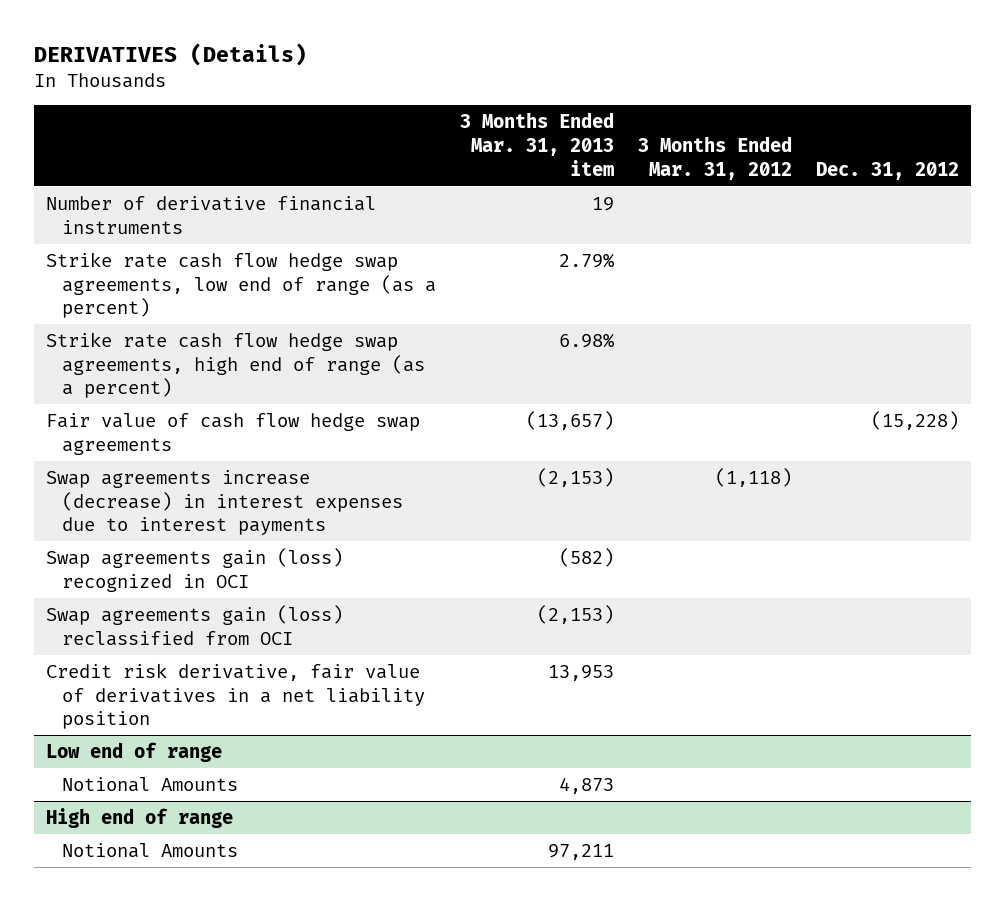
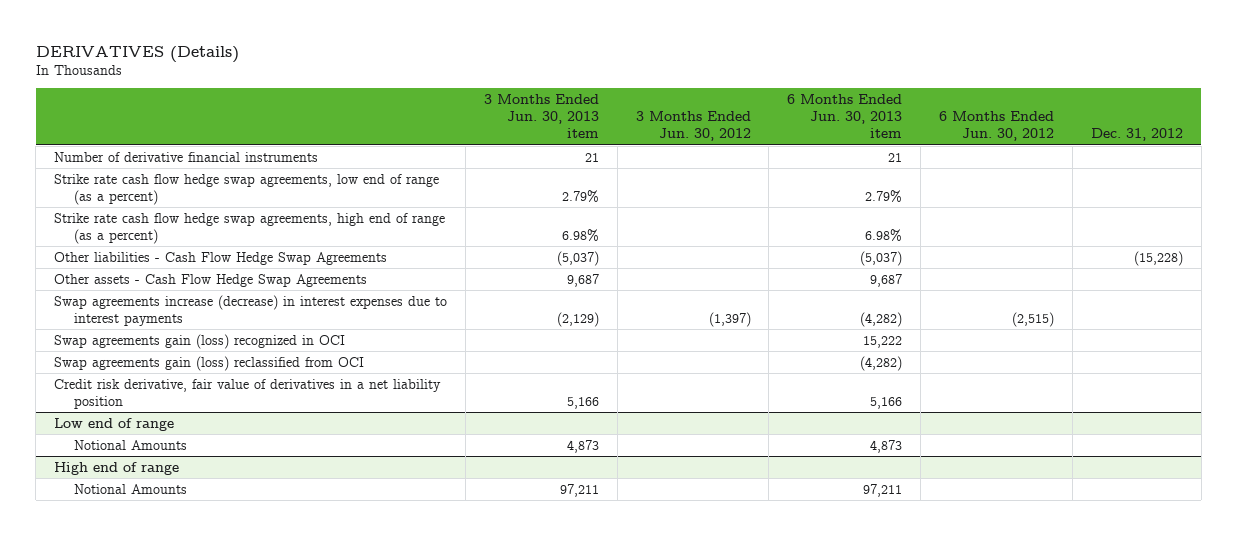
- | 3 Months Ended Mar. 31, 2013 item | 3 Months Ended Mar. 31, 2012 | Dec. 31, 2012
+ | 3 Months Ended Jun. 30, 2013 item | 3 Months Ended Jun. 30, 2012 | 6 Months Ended Jun. 30, 2013 item | 6 Months Ended Jun. 30, 2012 | Dec. 31, 2012
- Fair value of cash flow hedge swap agreements | (13,657) | | (15,228)
+ Other liabilities - Cash Flow Hedge Swap Agreements | (5,037) | | (5,037) | | (15,228)
+ Other assets - Cash Flow Hedge Swap Agreements | 9,687 | | 9,687 | |

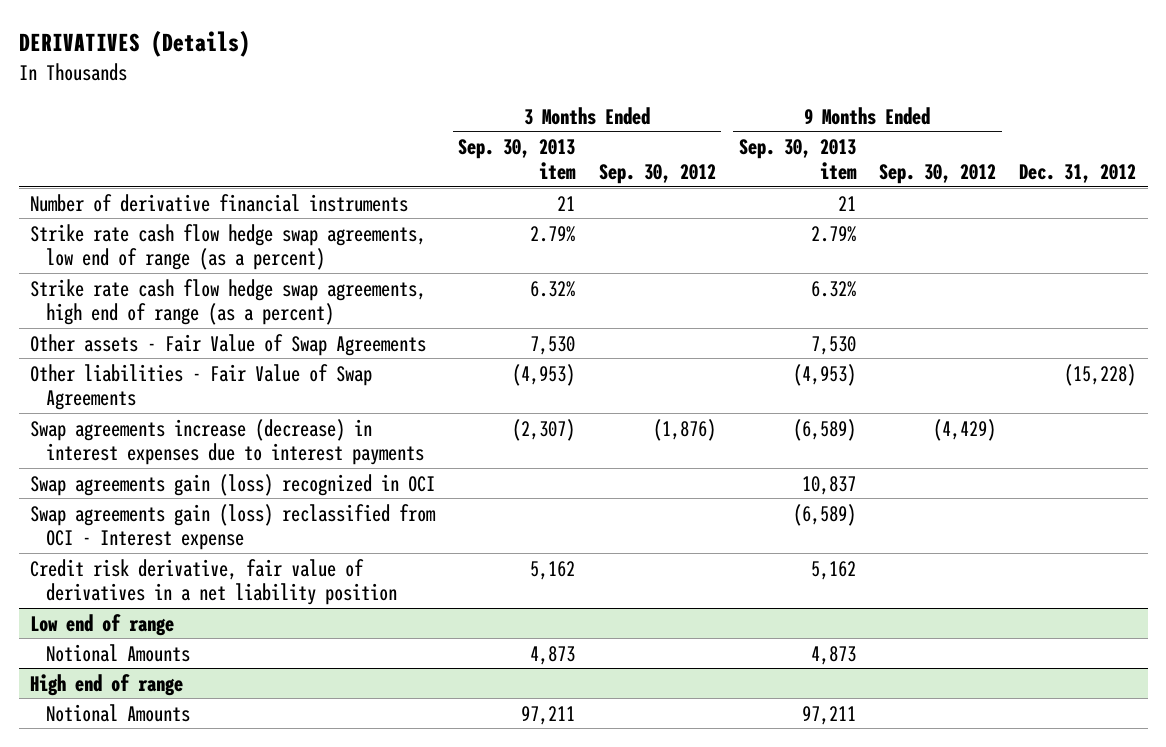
- | 3 Months Ended Jun. 30, 2013 item | 3 Months Ended Jun. 30, 2012 | 6 Months Ended Jun. 30, 2013 item | 6 Months Ended Jun. 30, 2012 | Dec. 31, 2012
+ | 3 Months Ended Sep. 30, 2013 item | 3 Months Ended Sep. 30, 2012 | 9 Months Ended Sep. 30, 2013 item | 9 Months Ended Sep. 30, 2012 | Dec. 31, 2012
- Other liabilities - Cash Flow Hedge Swap Agreements | (5,037) | | (5,037) | | (15,228)
- Other assets - Cash Flow Hedge Swap Agreements | 9,687 | | 9,687 | |
+ Other assets - Fair Value of Swap Agreements | 7,530 | | 7,530 | |
+ Other liabilities - Fair Value of Swap Agreements | (4,953) | | (4,953) | | (15,228)
- Swap agreements gain (loss) reclassified from OCI | | | (4,282) | |
+ Swap agreements gain (loss) reclassified from OCI - Interest expense | | | (6,589) | |

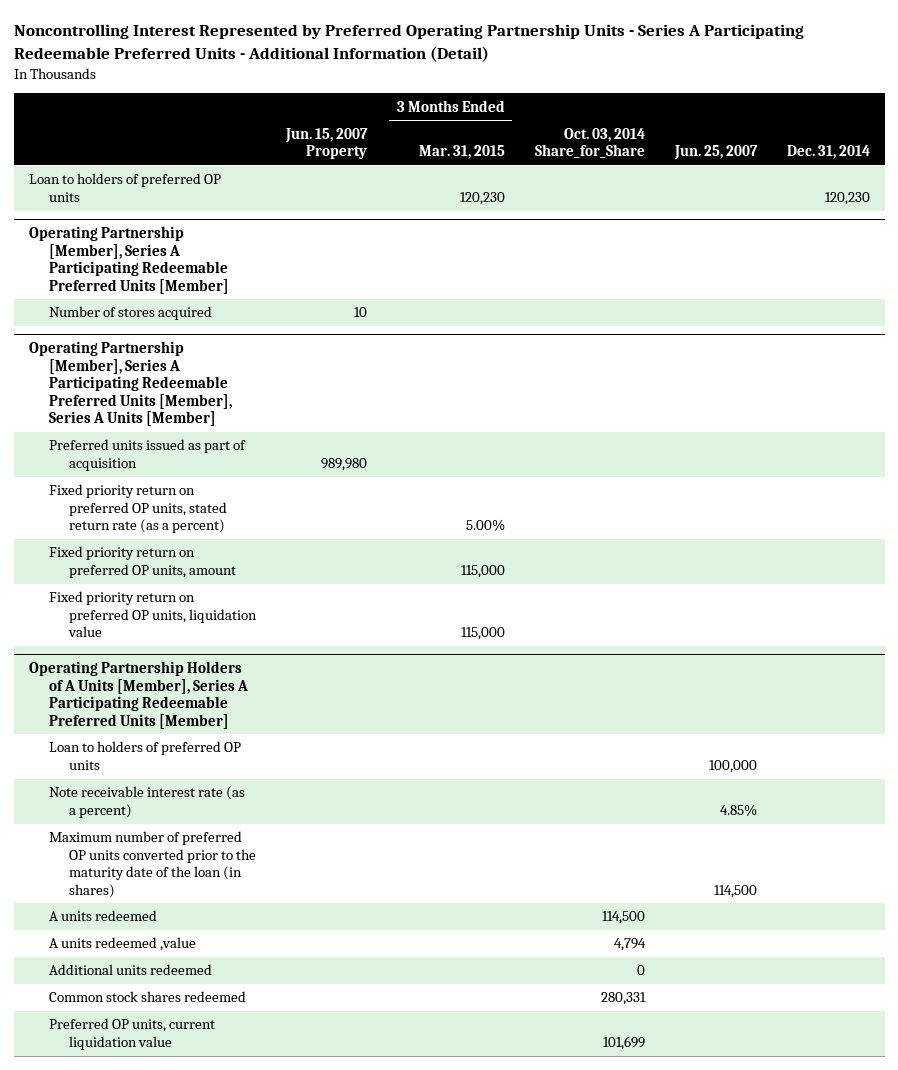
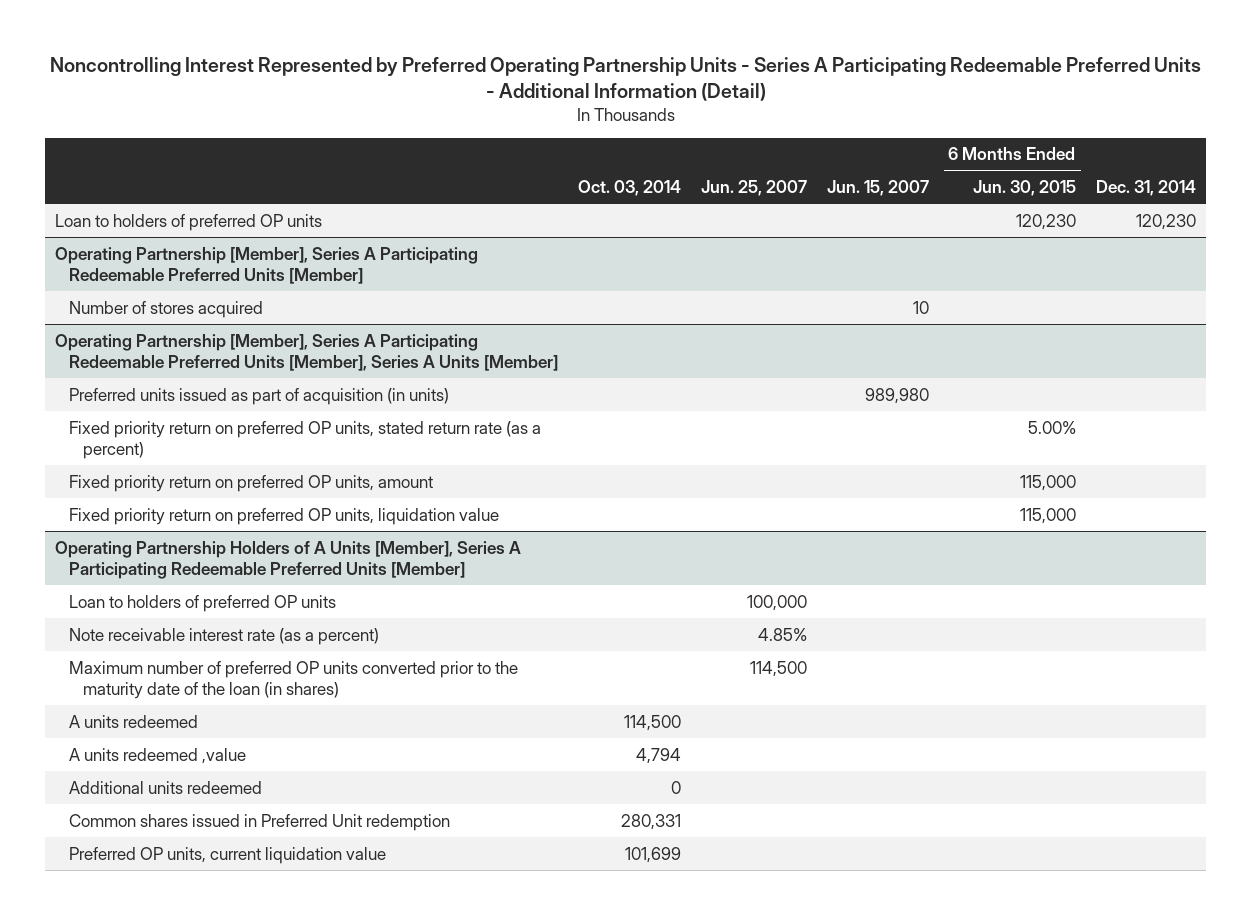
- | Jun. 15, 2007 Property | 3 Months Ended Mar. 31, 2015 | Oct. 03, 2014 Share_for_Share | Jun. 25, 2007 | Dec. 31, 2014
+ | Oct. 03, 2014 | Jun. 25, 2007 | Jun. 15, 2007 | 6 Months Ended Jun. 30, 2015 | Dec. 31, 2014
@ Operating Partnership [Member], Series A Participating Redeemable Preferred Units [Member], Series A Units [Member]
- Preferred units issued as part of acquisition | 989,980 | | | |
+ Preferred units issued as part of acquisition (in units) | | | 989,980 | |
@ Operating Partnership Holders of A Units [Member], Series A Participating Redeemable Preferred Units [Member]
- Common stock shares redeemed | | | 280,331 | |
+ Common shares issued in Preferred Unit redemption | 280,331 | | | |

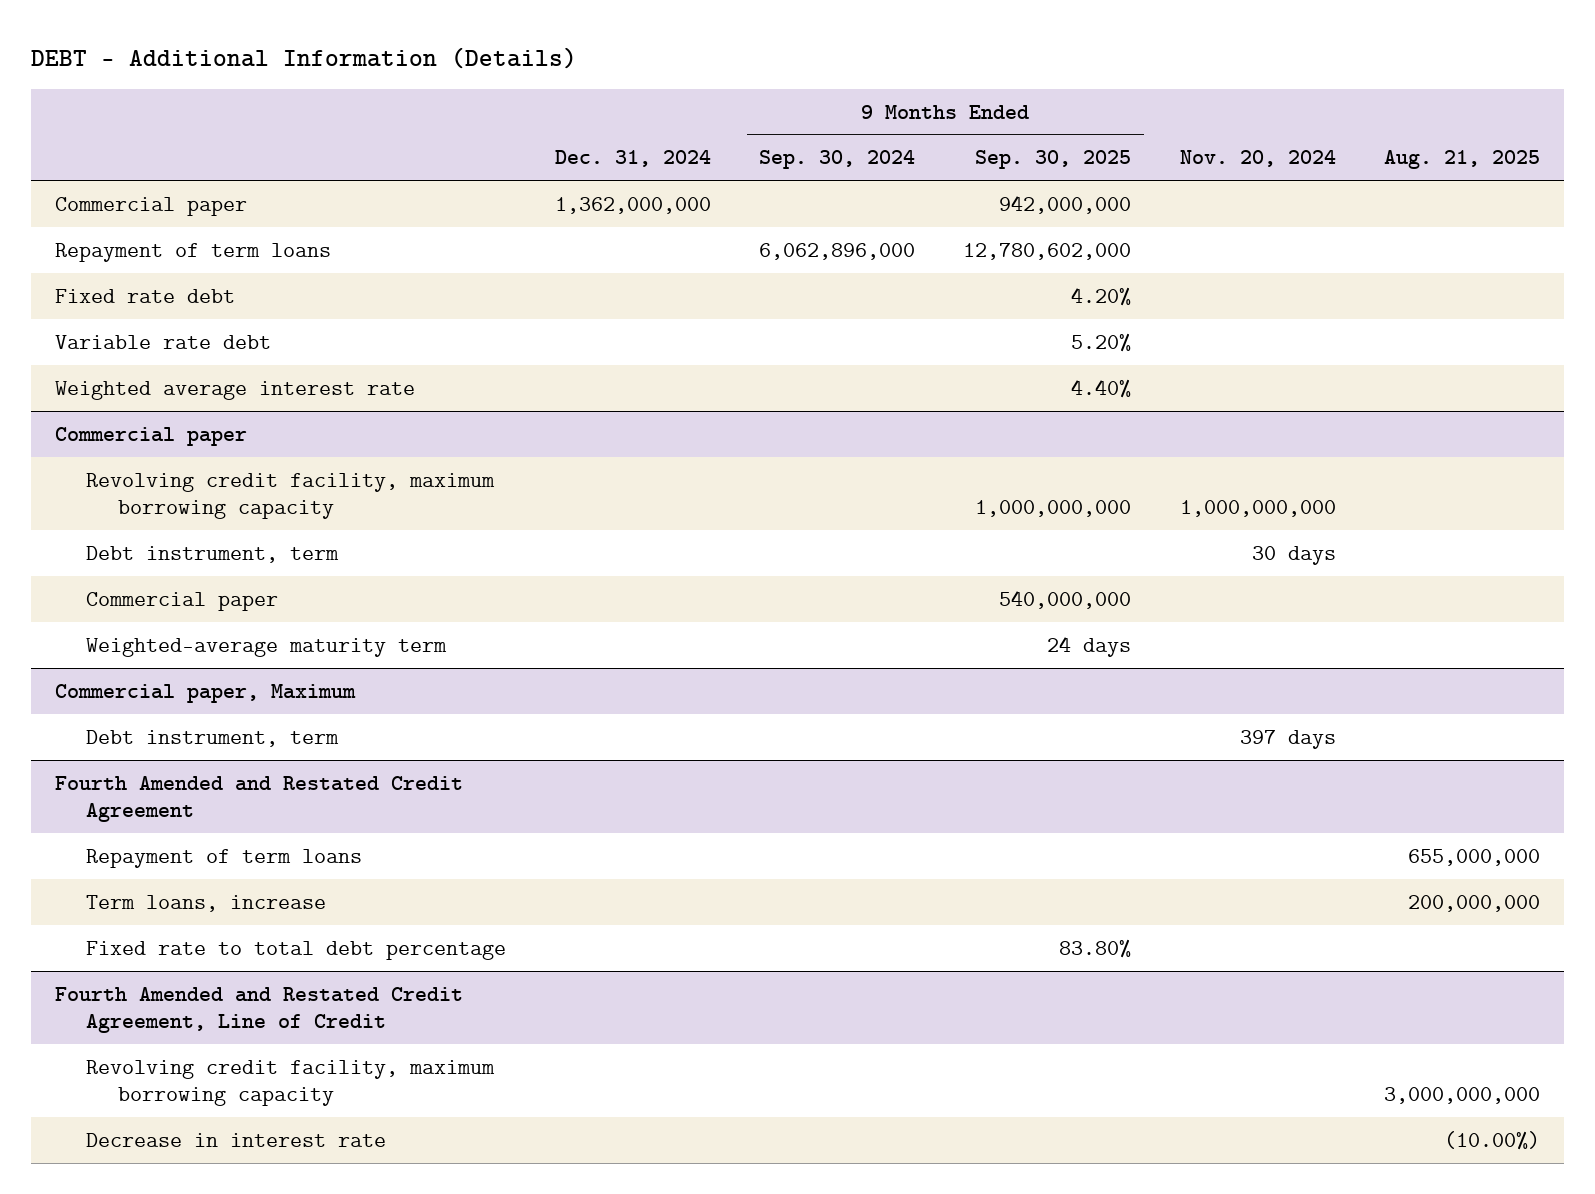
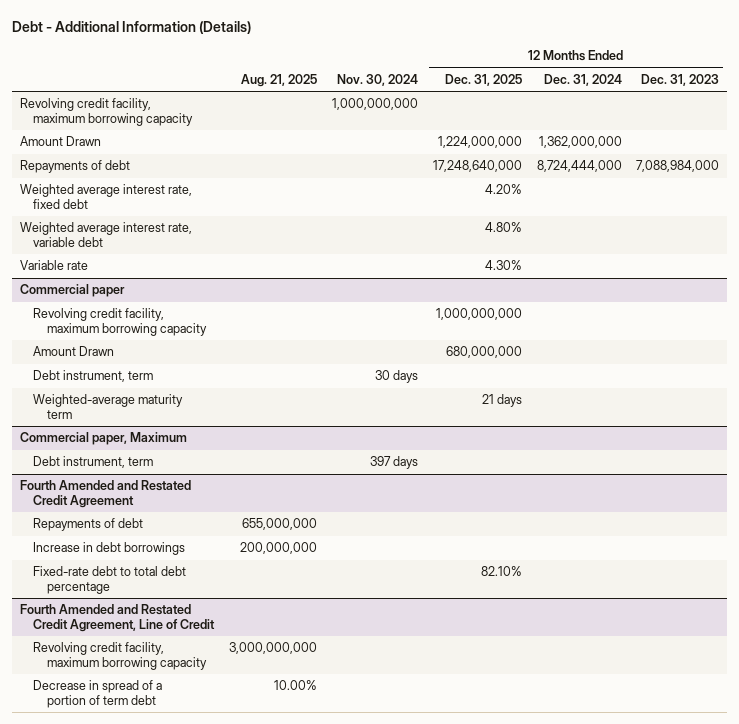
- DEBT - Additional Information (Details)
+ Debt - Additional Information (Details)
- | Dec. 31, 2024 | 9 Months Ended Sep. 30, 2024 | 9 Months Ended Sep. 30, 2025 | Nov. 20, 2024 | Aug. 21, 2025
+ | Aug. 21, 2025 | Nov. 30, 2024 | 12 Months Ended Dec. 31, 2025 | 12 Months Ended Dec. 31, 2024 | 12 Months Ended Dec. 31, 2023
- Commercial paper | 1,362,000,000 | | 942,000,000 | |
- Repayment of term loans | | 6,062,896,000 | 12,780,602,000 | |
- Fixed rate debt | | | 4.20% | |
- Variable rate debt | | | 5.20% | |
- Weighted average interest rate | | | 4.40% | |
+ Revolving credit facility, maximum borrowing capacity | | 1,000,000,000 | | |
+ Amount Drawn | | | 1,224,000,000 | 1,362,000,000 |
+ Repayments of debt | | | 17,248,640,000 | 8,724,444,000 | 7,088,984,000
+ Weighted average interest rate, fixed debt | | | 4.20% | |
+ Weighted average interest rate, variable debt | | | 4.80% | |
+ Variable rate | | | 4.30% | |
@ Commercial paper
+ Amount Drawn | | | 680,000,000 | |
- Commercial paper | | | 540,000,000 | |
@ Fourth Amended and Restated Credit Agreement
- Repayment of term loans | | | | | 655,000,000
- Term loans, increase | | | | | 200,000,000
- Fixed rate to total debt percentage | | | 83.80% | |
+ Repayments of debt | 655,000,000 | | | |
+ Increase in debt borrowings | 200,000,000 | | | |
+ Fixed-rate debt to total debt percentage | | | 82.10% | |
@ Fourth Amended and Restated Credit Agreement, Line of Credit
- Decrease in interest rate | | | | | (10.00%)
+ Decrease in spread of a portion of term debt | 10.00% | | | |

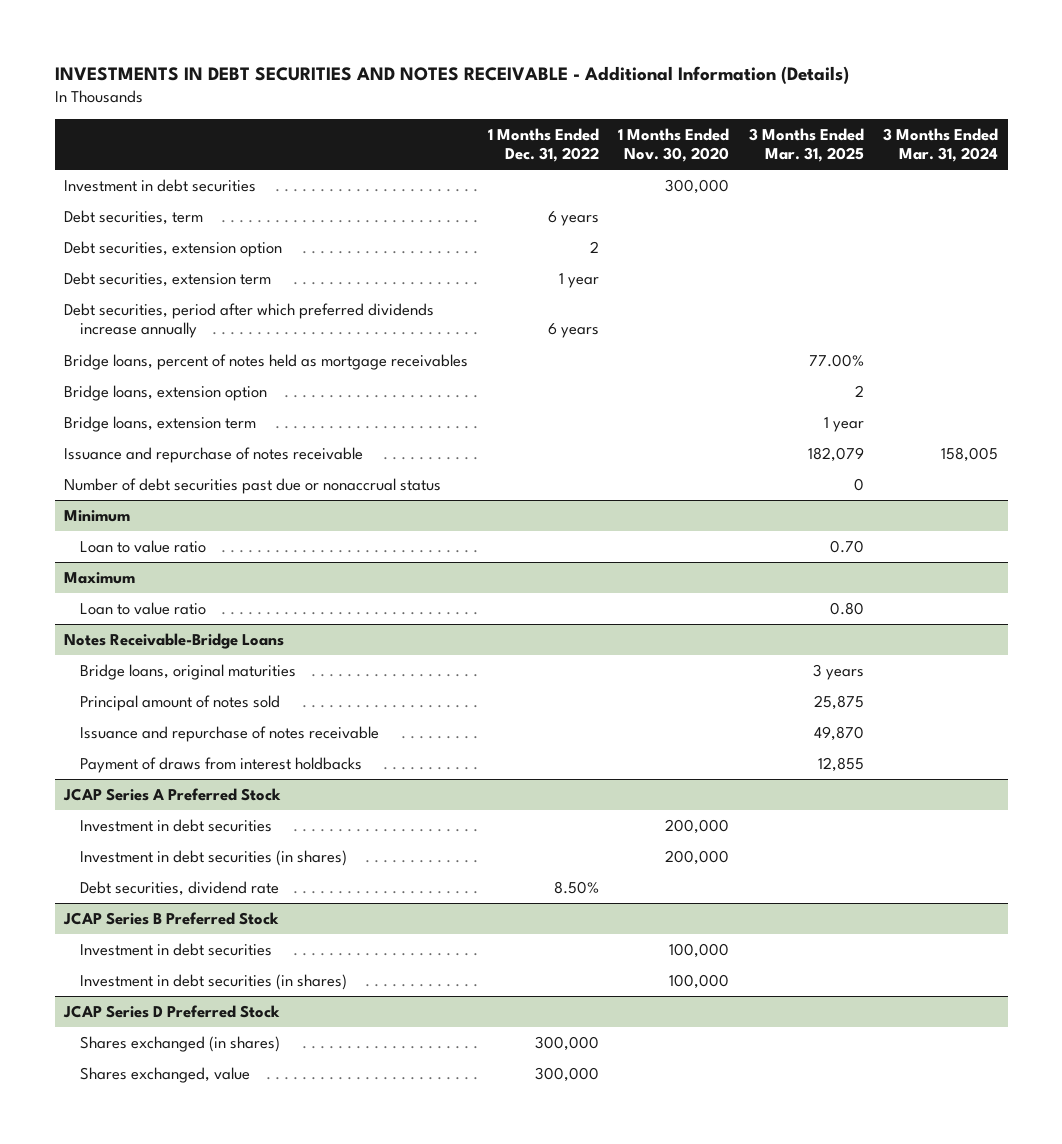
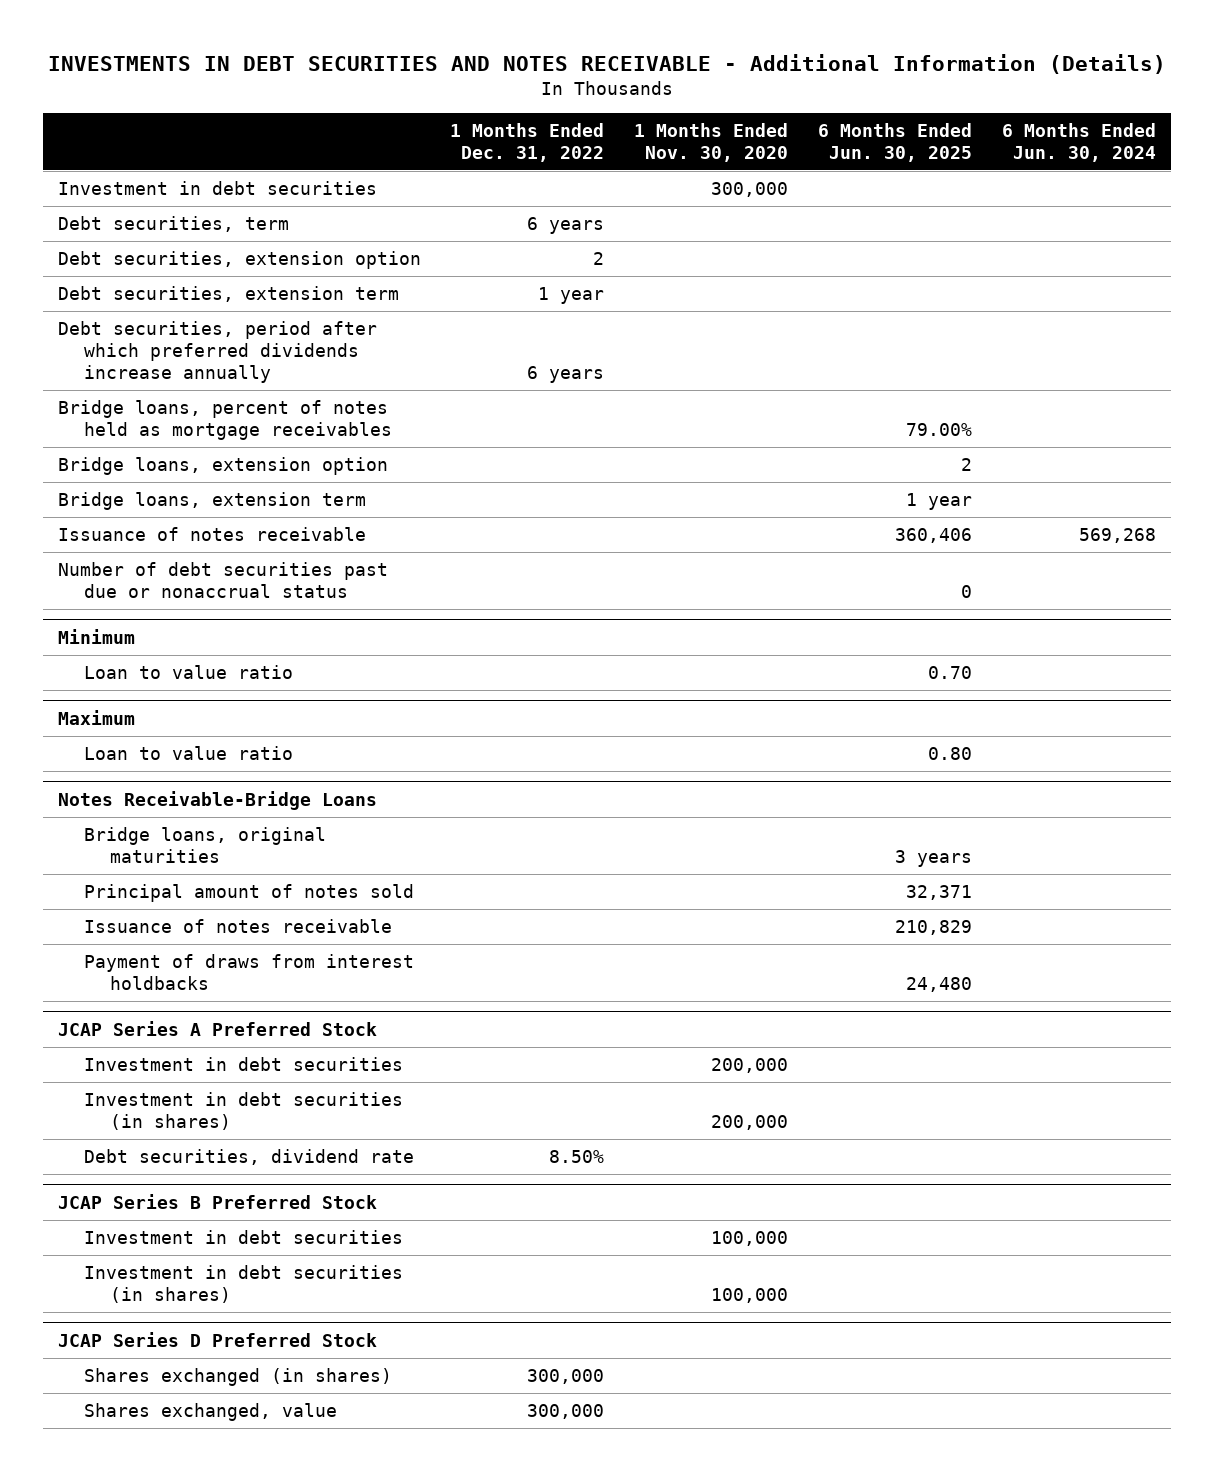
- | 1 Months Ended Dec. 31, 2022 | 1 Months Ended Nov. 30, 2020 | 3 Months Ended Mar. 31, 2025 | 3 Months Ended Mar. 31, 2024
+ | 1 Months Ended Dec. 31, 2022 | 1 Months Ended Nov. 30, 2020 | 6 Months Ended Jun. 30, 2025 | 6 Months Ended Jun. 30, 2024
- Issuance and repurchase of notes receivable | | | 182,079 | 158,005
+ Issuance of notes receivable | | | 360,406 | 569,268
@ Notes Receivable-Bridge Loans
- Issuance and repurchase of notes receivable | | | 49,870 |
+ Issuance of notes receivable | | | 210,829 |

